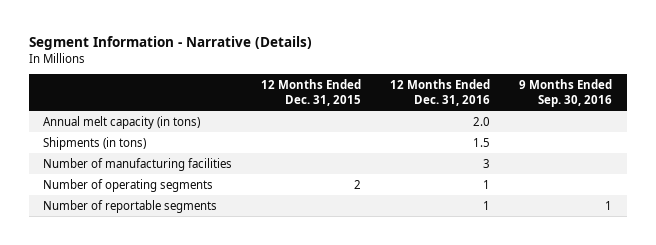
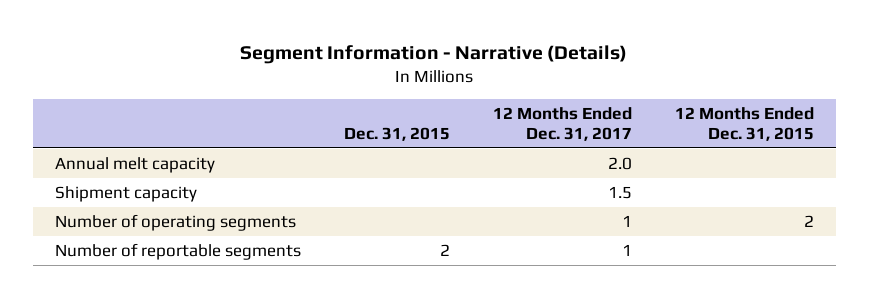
- | 12 Months Ended Dec. 31, 2015 | 12 Months Ended Dec. 31, 2016 | 9 Months Ended Sep. 30, 2016
+ | Dec. 31, 2015 | 12 Months Ended Dec. 31, 2017 | 12 Months Ended Dec. 31, 2015
- Annual melt capacity (in tons) | | 2.0 |
- Shipments (in tons) | | 1.5 |
- Number of manufacturing facilities | | 3 |
+ Annual melt capacity | | 2.0 |
+ Shipment capacity | | 1.5 |

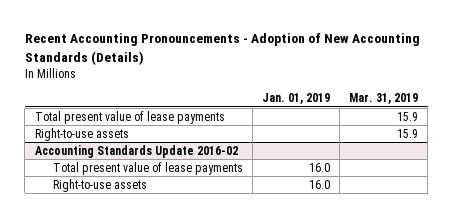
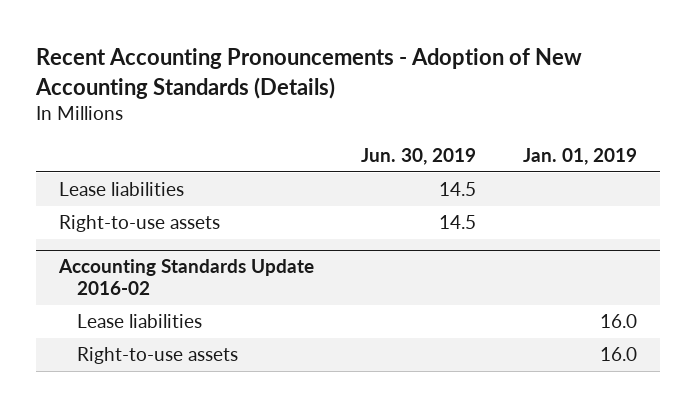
- | Jan. 01, 2019 | Mar. 31, 2019
+ | Jun. 30, 2019 | Jan. 01, 2019
- Total present value of lease payments | | 15.9
+ Lease liabilities | 14.5 |
@ Accounting Standards Update 2016-02
- Total present value of lease payments | 16.0 |
+ Lease liabilities | | 16.0

